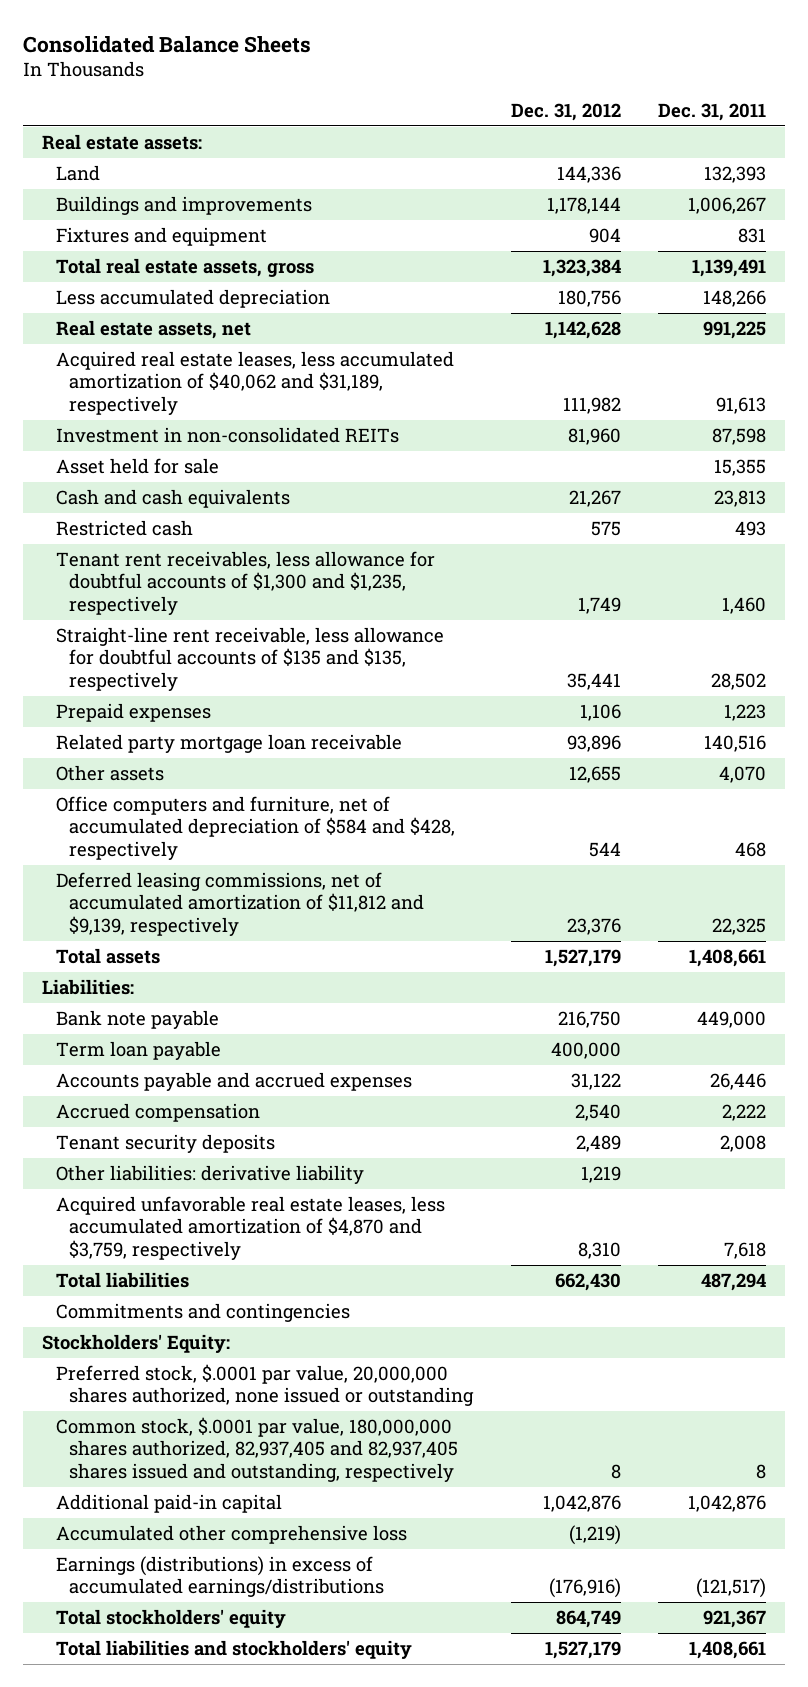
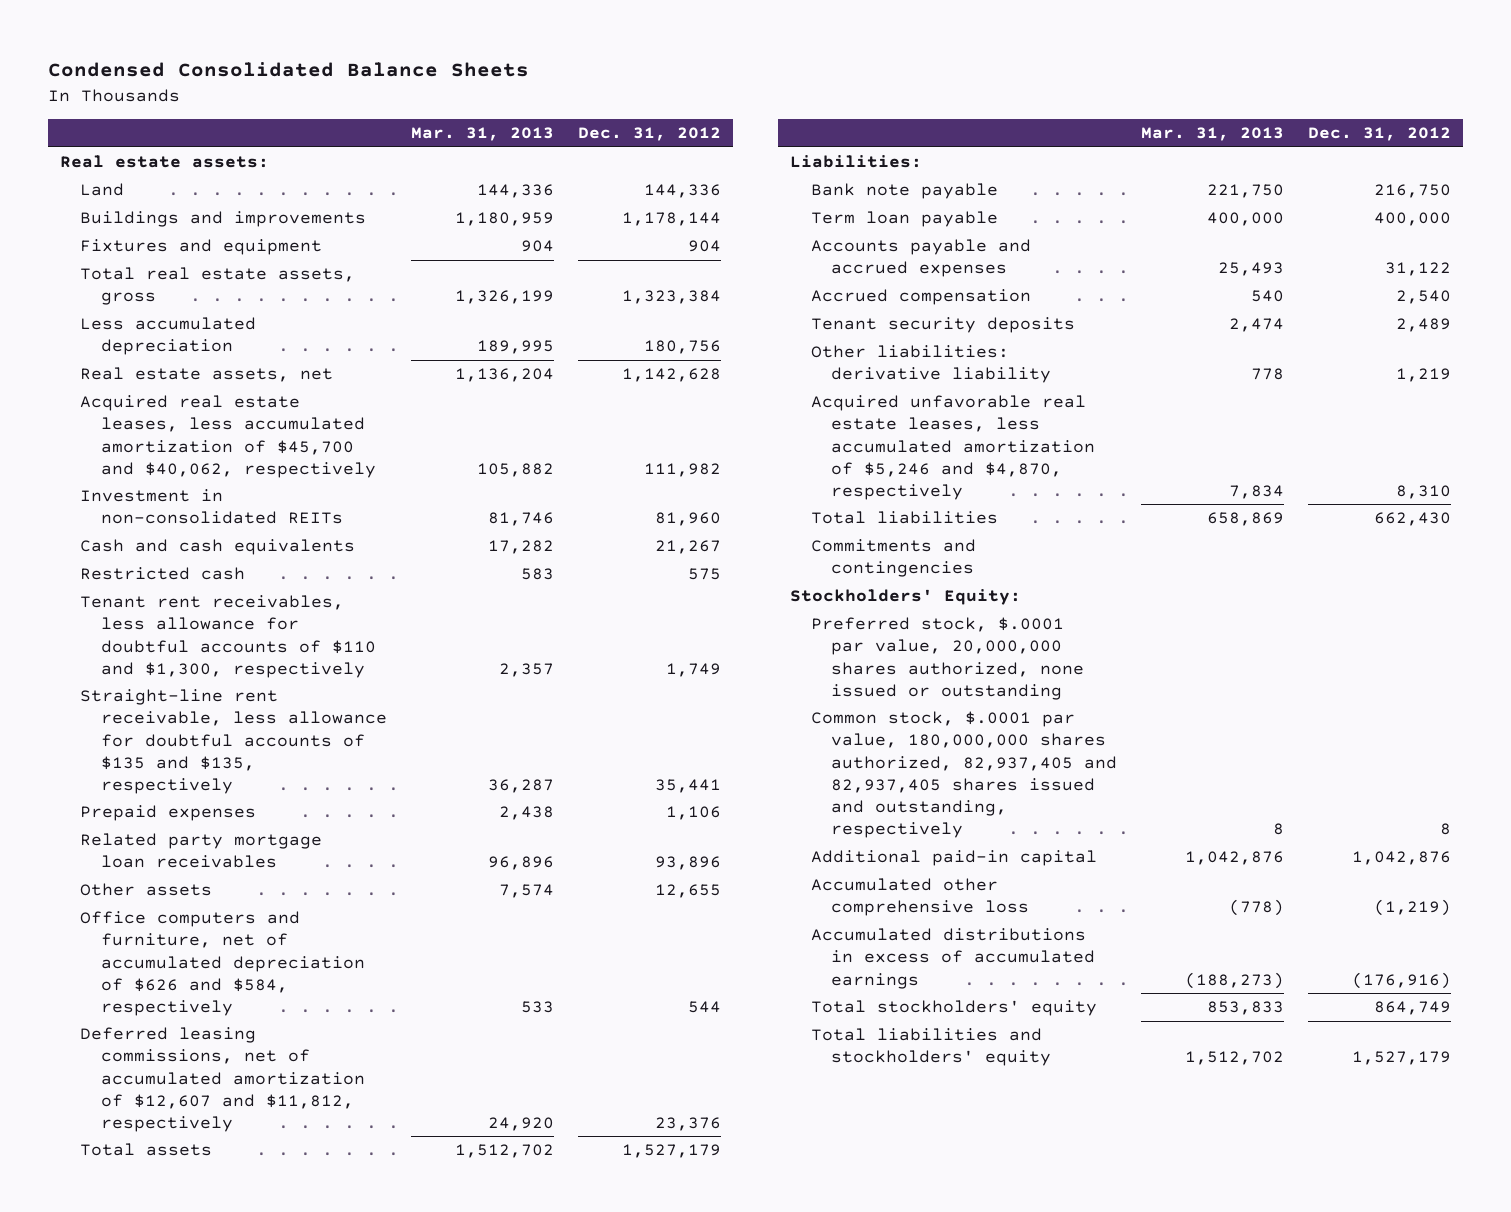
- Consolidated Balance Sheets
+ Condensed Consolidated Balance Sheets
- | Dec. 31, 2012 | Dec. 31, 2011
+ | Mar. 31, 2013 | Dec. 31, 2012
- Acquired real estate leases, less accumulated amortization of $40,062 and $31,189, respectively | 111,982 | 91,613
+ Acquired real estate leases, less accumulated amortization of $45,700 and $40,062, respectively | 105,882 | 111,982
- Asset held for sale | | 15,355
- Tenant rent receivables, less allowance for doubtful accounts of $1,300 and $1,235, respectively | 1,749 | 1,460
+ Tenant rent receivables, less allowance for doubtful accounts of $110 and $1,300, respectively | 2,357 | 1,749
- Related party mortgage loan receivable | 93,896 | 140,516
+ Related party mortgage loan receivables | 96,896 | 93,896
- Office computers and furniture, net of accumulated depreciation of $584 and $428, respectively | 544 | 468
- Deferred leasing commissions, net of accumulated amortization of $11,812 and $9,139, respectively | 23,376 | 22,325
+ Office computers and furniture, net of accumulated depreciation of $626 and $584, respectively | 533 | 544
+ Deferred leasing commissions, net of accumulated amortization of $12,607 and $11,812, respectively | 24,920 | 23,376
- Acquired unfavorable real estate leases, less accumulated amortization of $4,870 and $3,759, respectively | 8,310 | 7,618
+ Acquired unfavorable real estate leases, less accumulated amortization of $5,246 and $4,870, respectively | 7,834 | 8,310
- Earnings (distributions) in excess of accumulated earnings/distributions | (176,916) | (121,517)
+ Accumulated distributions in excess of accumulated earnings | (188,273) | (176,916)

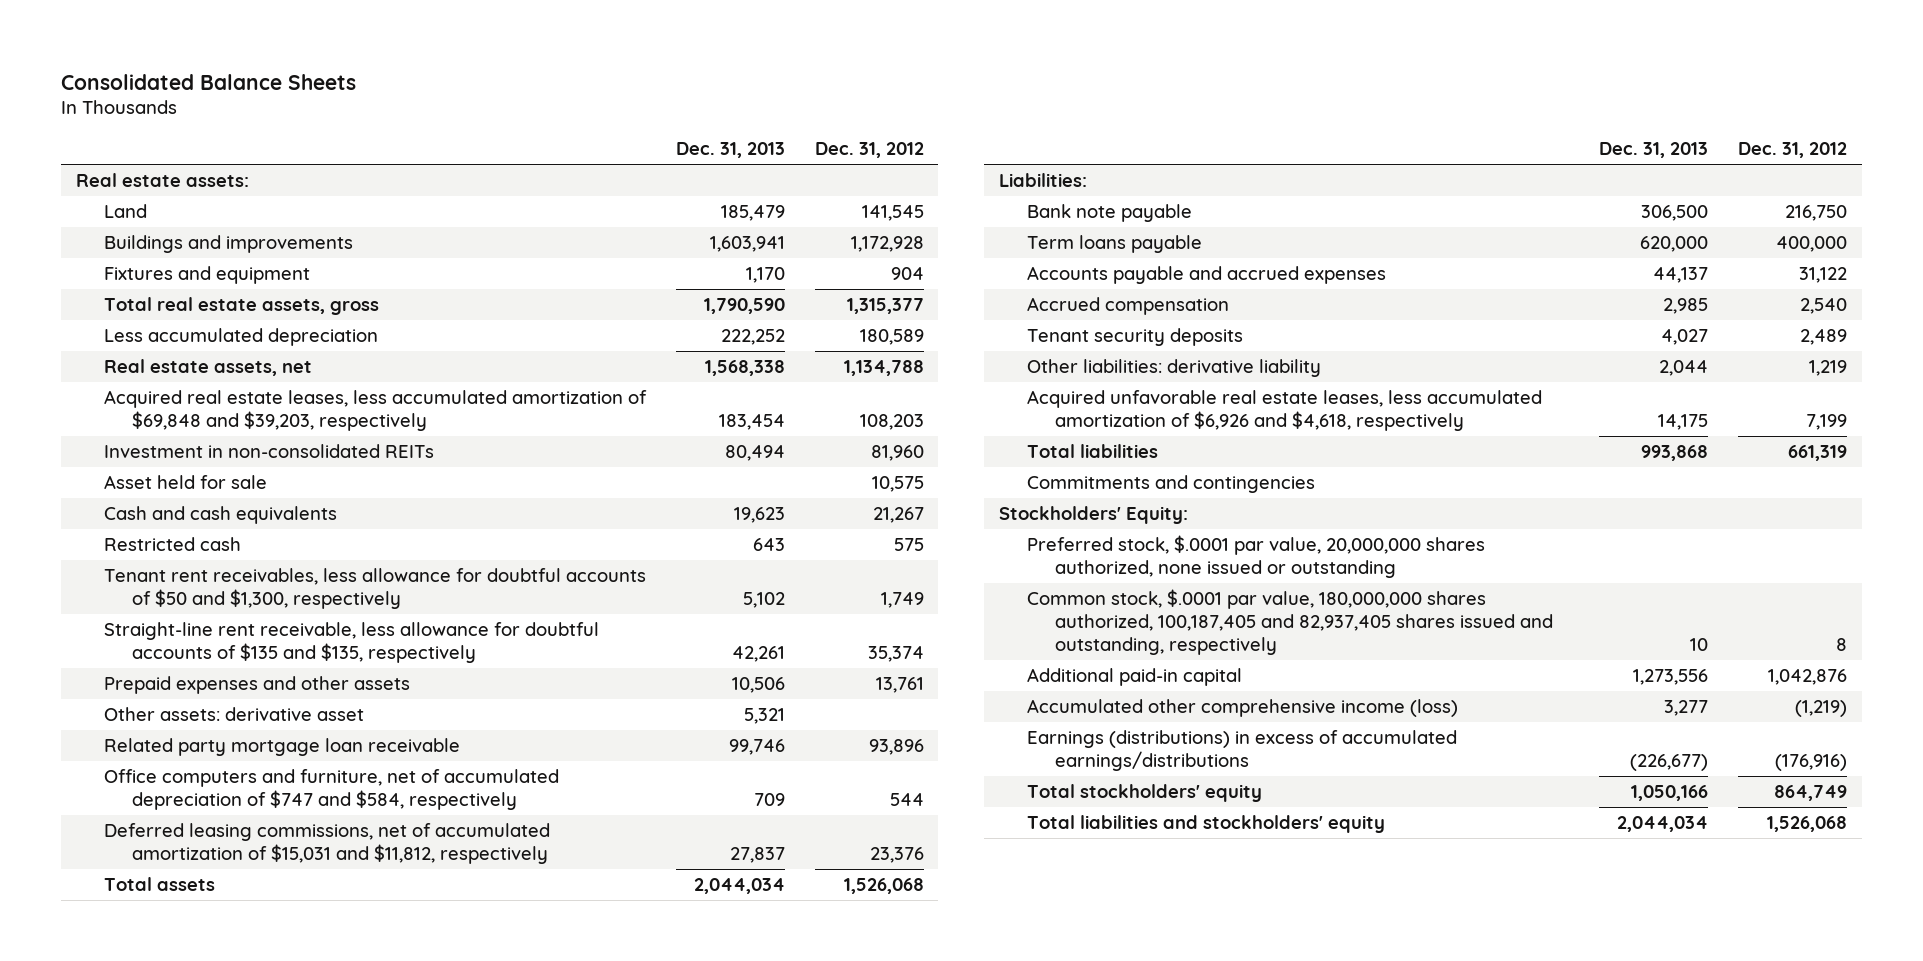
- Condensed Consolidated Balance Sheets
+ Consolidated Balance Sheets
- | Mar. 31, 2013 | Dec. 31, 2012
+ | Dec. 31, 2013 | Dec. 31, 2012
- Land | 144,336 | 144,336
- Buildings and improvements | 1,180,959 | 1,178,144
+ Land | 185,479 | 141,545
+ Buildings and improvements | 1,603,941 | 1,172,928
- Total real estate assets, gross | 1,326,199 | 1,323,384
- Less accumulated depreciation | 189,995 | 180,756
- Real estate assets, net | 1,136,204 | 1,142,628
- Acquired real estate leases, less accumulated amortization of $45,700 and $40,062, respectively | 105,882 | 111,982
+ Total real estate assets, gross | 1,790,590 | 1,315,377
+ Less accumulated depreciation | 222,252 | 180,589
+ Real estate assets, net | 1,568,338 | 1,134,788
+ Acquired real estate leases, less accumulated amortization of $69,848 and $39,203, respectively | 183,454 | 108,203
+ Asset held for sale | | 10,575
- Tenant rent receivables, less allowance for doubtful accounts of $110 and $1,300, respectively | 2,357 | 1,749
- Straight-line rent receivable, less allowance for doubtful accounts of $135 and $135, respectively | 36,287 | 35,441
- Prepaid expenses | 2,438 | 1,106
- Related party mortgage loan receivables | 96,896 | 93,896
- Other assets | 7,574 | 12,655
- Office computers and furniture, net of accumulated depreciation of $626 and $584, respectively | 533 | 544
- Deferred leasing commissions, net of accumulated amortization of $12,607 and $11,812, respectively | 24,920 | 23,376
- Total assets | 1,512,702 | 1,527,179
+ Tenant rent receivables, less allowance for doubtful accounts of $50 and $1,300, respectively | 5,102 | 1,749
+ Straight-line rent receivable, less allowance for doubtful accounts of $135 and $135, respectively | 42,261 | 35,374
+ Prepaid expenses and other assets | 10,506 | 13,761
+ Other assets: derivative asset | 5,321 |
+ Related party mortgage loan receivable | 99,746 | 93,896
+ Office computers and furniture, net of accumulated depreciation of $747 and $584, respectively | 709 | 544
+ Deferred leasing commissions, net of accumulated amortization of $15,031 and $11,812, respectively | 27,837 | 23,376
+ Total assets | 2,044,034 | 1,526,068
- Term loan payable | 400,000 | 400,000
+ Term loans payable | 620,000 | 400,000
- Acquired unfavorable real estate leases, less accumulated amortization of $5,246 and $4,870, respectively | 7,834 | 8,310
- Total liabilities | 658,869 | 662,430
+ Acquired unfavorable real estate leases, less accumulated amortization of $6,926 and $4,618, respectively | 14,175 | 7,199
+ Total liabilities | 993,868 | 661,319
- Common stock, $.0001 par value, 180,000,000 shares authorized, 82,937,405 and 82,937,405 shares issued and outstanding, respectively | 8 | 8
+ Common stock, $.0001 par value, 180,000,000 shares authorized, 100,187,405 and 82,937,405 shares issued and outstanding, respectively | 10 | 8
- Accumulated other comprehensive loss | (778) | (1,219)
- Accumulated distributions in excess of accumulated earnings | (188,273) | (176,916)
+ Accumulated other comprehensive income (loss) | 3,277 | (1,219)
+ Earnings (distributions) in excess of accumulated earnings/distributions | (226,677) | (176,916)
- Total liabilities and stockholders' equity | 1,512,702 | 1,527,179
+ Total liabilities and stockholders' equity | 2,044,034 | 1,526,068

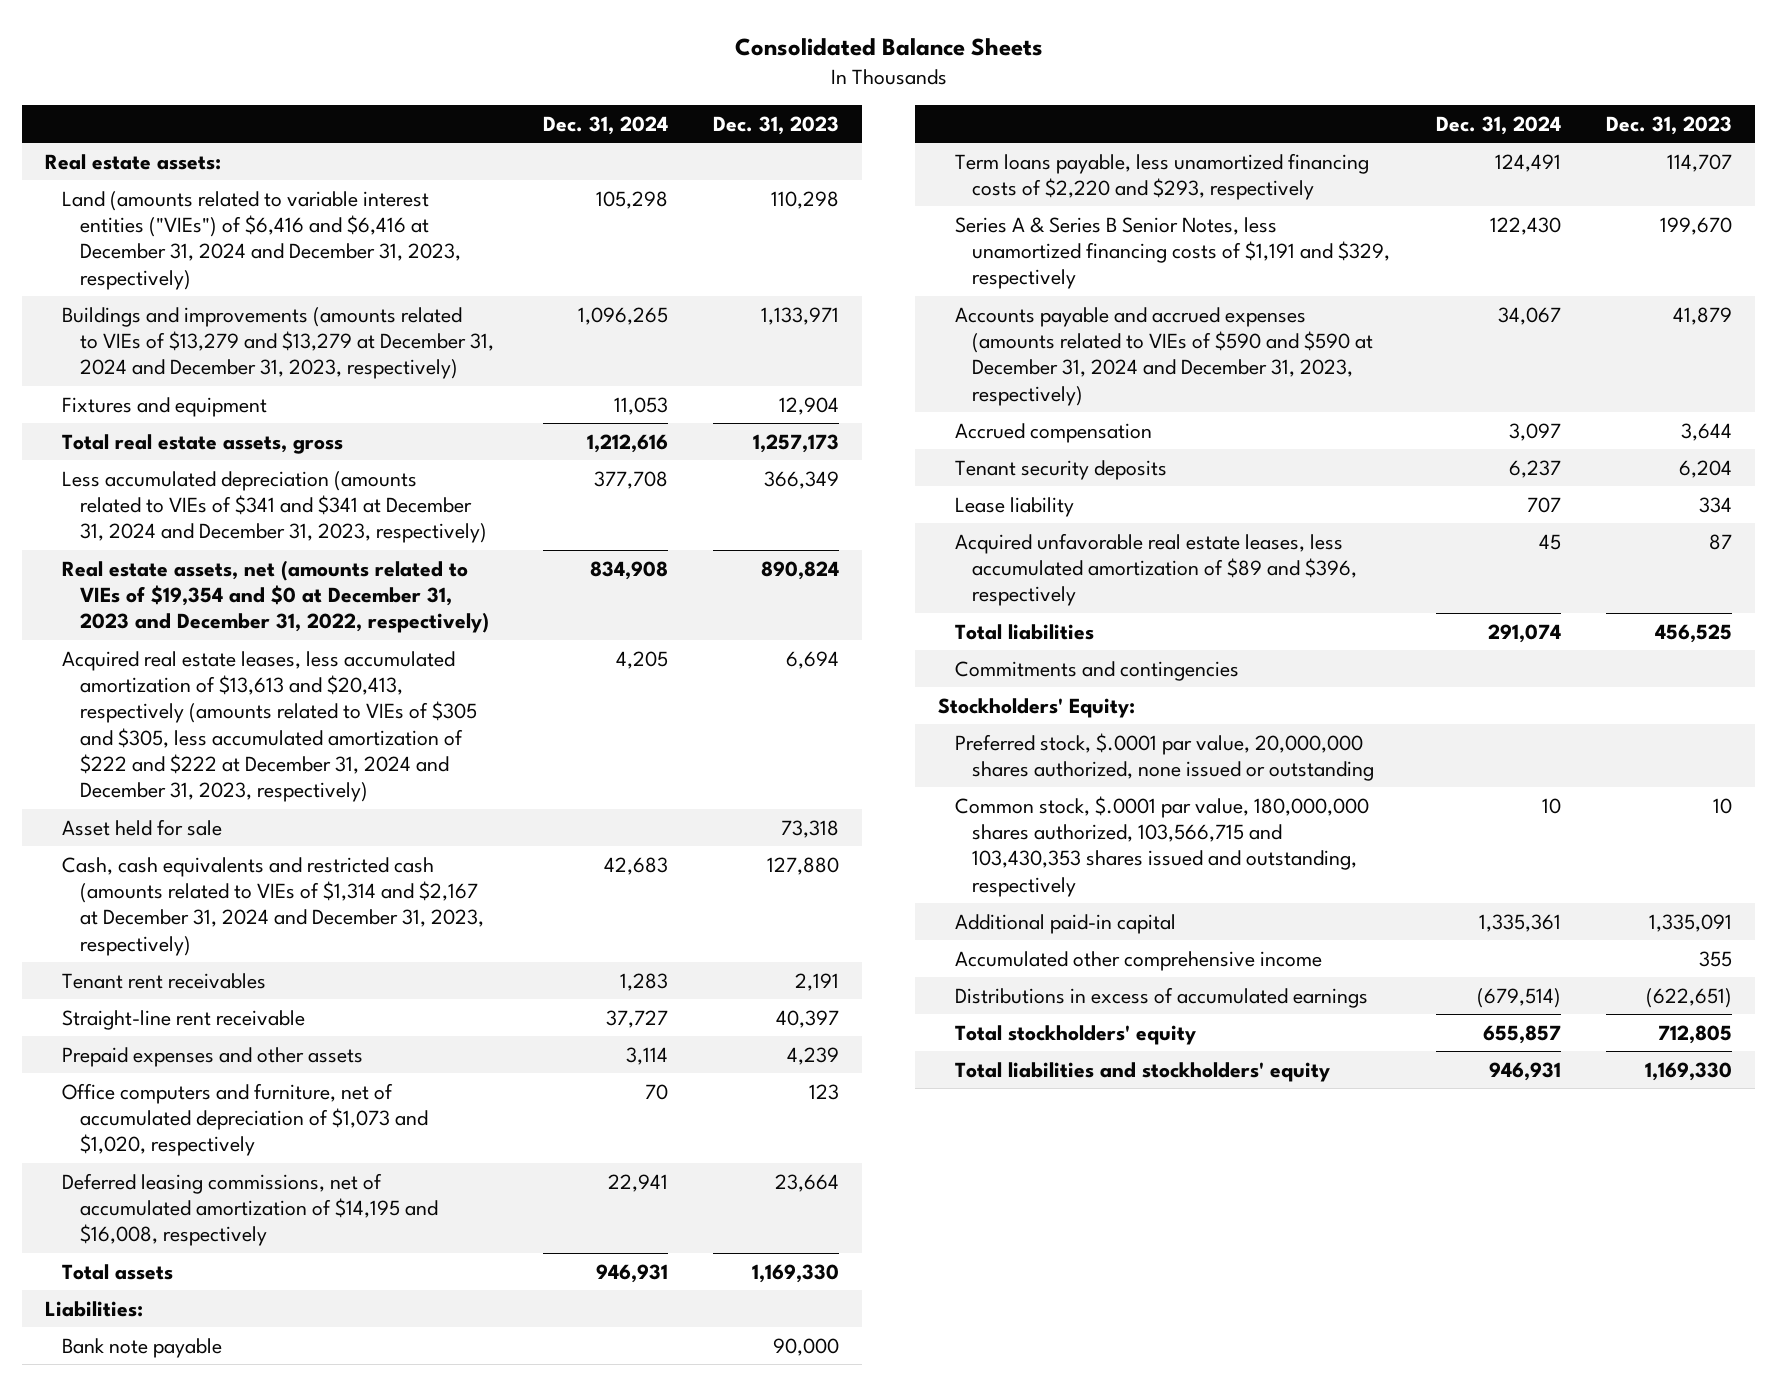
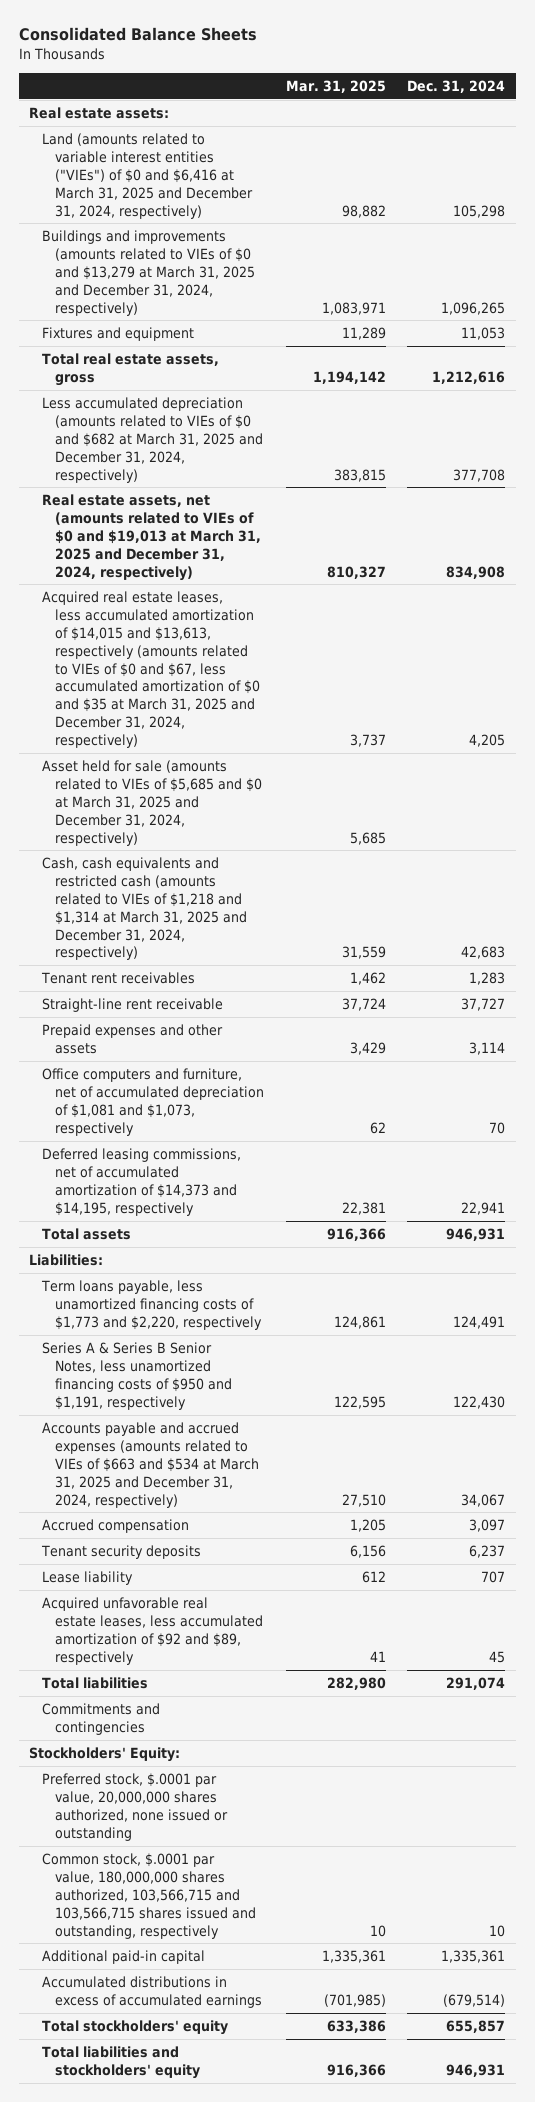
- | Dec. 31, 2024 | Dec. 31, 2023
+ | Mar. 31, 2025 | Dec. 31, 2024
- Land (amounts related to variable interest entities ("VIEs") of $6,416 and $6,416 at December 31, 2024 and December 31, 2023, respectively) | 105,298 | 110,298
- Buildings and improvements (amounts related to VIEs of $13,279 and $13,279 at December 31, 2024 and December 31, 2023, respectively) | 1,096,265 | 1,133,971
+ Land (amounts related to variable interest entities ("VIEs") of $0 and $6,416 at March 31, 2025 and December 31, 2024, respectively) | 98,882 | 105,298
+ Buildings and improvements (amounts related to VIEs of $0 and $13,279 at March 31, 2025 and December 31, 2024, respectively) | 1,083,971 | 1,096,265
- Less accumulated depreciation (amounts related to VIEs of $341 and $341 at December 31, 2024 and December 31, 2023, respectively) | 377,708 | 366,349
- Real estate assets, net (amounts related to VIEs of $19,354 and $0 at December 31, 2023 and December 31, 2022, respectively) | 834,908 | 890,824
- Acquired real estate leases, less accumulated amortization of $13,613 and $20,413, respectively (amounts related to VIEs of $305 and $305, less accumulated amortization of $222 and $222 at December 31, 2024 and December 31, 2023, respectively) | 4,205 | 6,694
- Asset held for sale | | 73,318
- Cash, cash equivalents and restricted cash (amounts related to VIEs of $1,314 and $2,167 at December 31, 2024 and December 31, 2023, respectively) | 42,683 | 127,880
+ Less accumulated depreciation (amounts related to VIEs of $0 and $682 at March 31, 2025 and December 31, 2024, respectively) | 383,815 | 377,708
+ Real estate assets, net (amounts related to VIEs of $0 and $19,013 at March 31, 2025 and December 31, 2024, respectively) | 810,327 | 834,908
+ Acquired real estate leases, less accumulated amortization of $14,015 and $13,613, respectively (amounts related to VIEs of $0 and $67, less accumulated amortization of $0 and $35 at March 31, 2025 and December 31, 2024, respectively) | 3,737 | 4,205
+ Asset held for sale (amounts related to VIEs of $5,685 and $0 at March 31, 2025 and December 31, 2024, respectively) | 5,685 |
+ Cash, cash equivalents and restricted cash (amounts related to VIEs of $1,218 and $1,314 at March 31, 2025 and December 31, 2024, respectively) | 31,559 | 42,683
- Office computers and furniture, net of accumulated depreciation of $1,073 and $1,020, respectively | 70 | 123
- Deferred leasing commissions, net of accumulated amortization of $14,195 and $16,008, respectively | 22,941 | 23,664
+ Office computers and furniture, net of accumulated depreciation of $1,081 and $1,073, respectively | 62 | 70
+ Deferred leasing commissions, net of accumulated amortization of $14,373 and $14,195, respectively | 22,381 | 22,941
- Bank note payable | | 90,000
- Term loans payable, less unamortized financing costs of $2,220 and $293, respectively | 124,491 | 114,707
- Series A & Series B Senior Notes, less unamortized financing costs of $1,191 and $329, respectively | 122,430 | 199,670
- Accounts payable and accrued expenses (amounts related to VIEs of $590 and $590 at December 31, 2024 and December 31, 2023, respectively) | 34,067 | 41,879
+ Term loans payable, less unamortized financing costs of $1,773 and $2,220, respectively | 124,861 | 124,491
+ Series A & Series B Senior Notes, less unamortized financing costs of $950 and $1,191, respectively | 122,595 | 122,430
+ Accounts payable and accrued expenses (amounts related to VIEs of $663 and $534 at March 31, 2025 and December 31, 2024, respectively) | 27,510 | 34,067
- Acquired unfavorable real estate leases, less accumulated amortization of $89 and $396, respectively | 45 | 87
+ Acquired unfavorable real estate leases, less accumulated amortization of $92 and $89, respectively | 41 | 45
- Common stock, $.0001 par value, 180,000,000 shares authorized, 103,566,715 and 103,430,353 shares issued and outstanding, respectively | 10 | 10
+ Common stock, $.0001 par value, 180,000,000 shares authorized, 103,566,715 and 103,566,715 shares issued and outstanding, respectively | 10 | 10
- Accumulated other comprehensive income | | 355
- Distributions in excess of accumulated earnings | (679,514) | (622,651)
+ Accumulated distributions in excess of accumulated earnings | (701,985) | (679,514)

